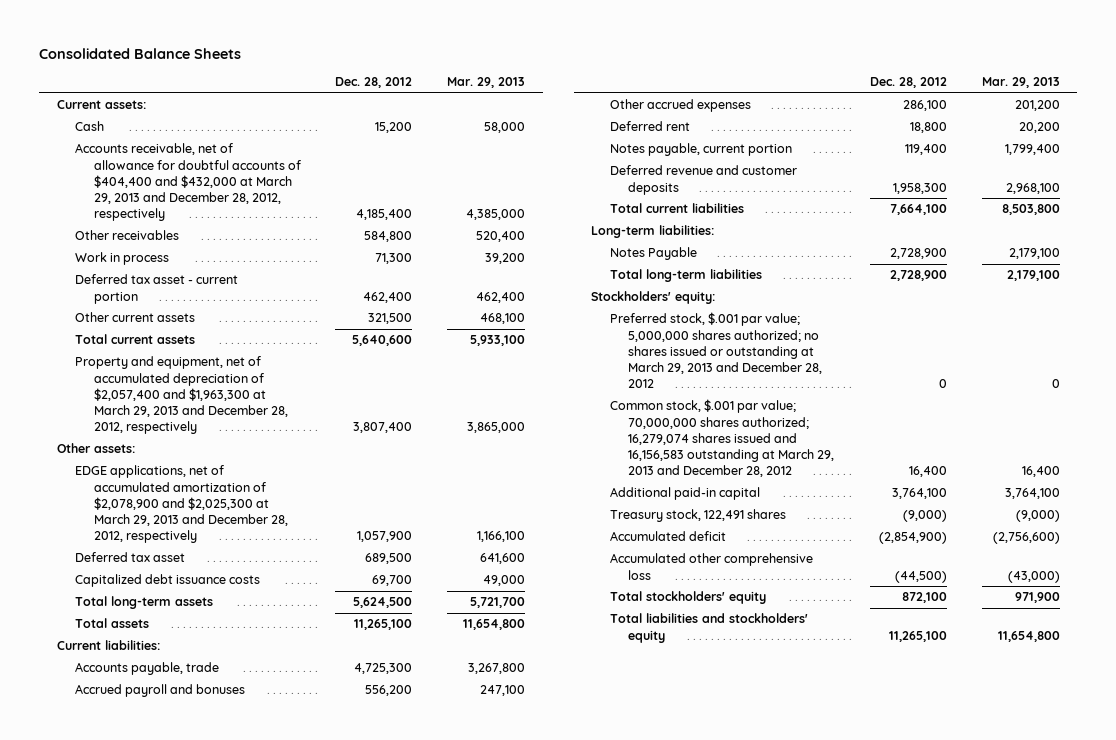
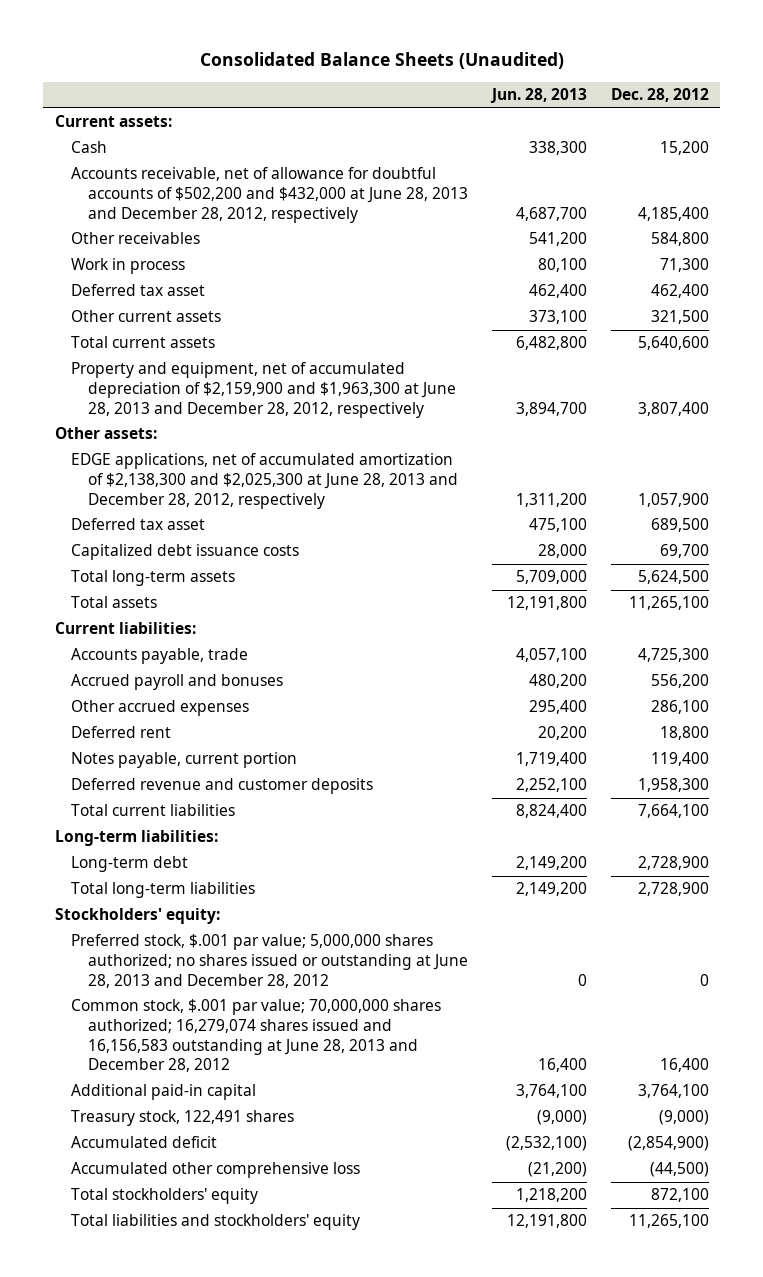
- Consolidated Balance Sheets
+ Consolidated Balance Sheets (Unaudited)
- | Dec. 28, 2012 | Mar. 29, 2013
+ | Jun. 28, 2013 | Dec. 28, 2012
- Accounts receivable, net of allowance for doubtful accounts of $404,400 and $432,000 at March 29, 2013 and December 28, 2012, respectively | 4,185,400 | 4,385,000
+ Accounts receivable, net of allowance for doubtful accounts of $502,200 and $432,000 at June 28, 2013 and December 28, 2012, respectively | 4,687,700 | 4,185,400
- Deferred tax asset - current portion | 462,400 | 462,400
+ Deferred tax asset | 462,400 | 462,400
- Property and equipment, net of accumulated depreciation of $2,057,400 and $1,963,300 at March 29, 2013 and December 28, 2012, respectively | 3,807,400 | 3,865,000
+ Property and equipment, net of accumulated depreciation of $2,159,900 and $1,963,300 at June 28, 2013 and December 28, 2012, respectively | 3,894,700 | 3,807,400
- EDGE applications, net of accumulated amortization of $2,078,900 and $2,025,300 at March 29, 2013 and December 28, 2012, respectively | 1,057,900 | 1,166,100
+ EDGE applications, net of accumulated amortization of $2,138,300 and $2,025,300 at June 28, 2013 and December 28, 2012, respectively | 1,311,200 | 1,057,900
- Notes Payable | 2,728,900 | 2,179,100
+ Long-term debt | 2,149,200 | 2,728,900
- Preferred stock, $.001 par value; 5,000,000 shares authorized; no shares issued or outstanding at March 29, 2013 and December 28, 2012 | 0 | 0
- Common stock, $.001 par value; 70,000,000 shares authorized; 16,279,074 shares issued and 16,156,583 outstanding at March 29, 2013 and December 28, 2012 | 16,400 | 16,400
+ Preferred stock, $.001 par value; 5,000,000 shares authorized; no shares issued or outstanding at June 28, 2013 and December 28, 2012 | 0 | 0
+ Common stock, $.001 par value; 70,000,000 shares authorized; 16,279,074 shares issued and 16,156,583 outstanding at June 28, 2013 and December 28, 2012 | 16,400 | 16,400

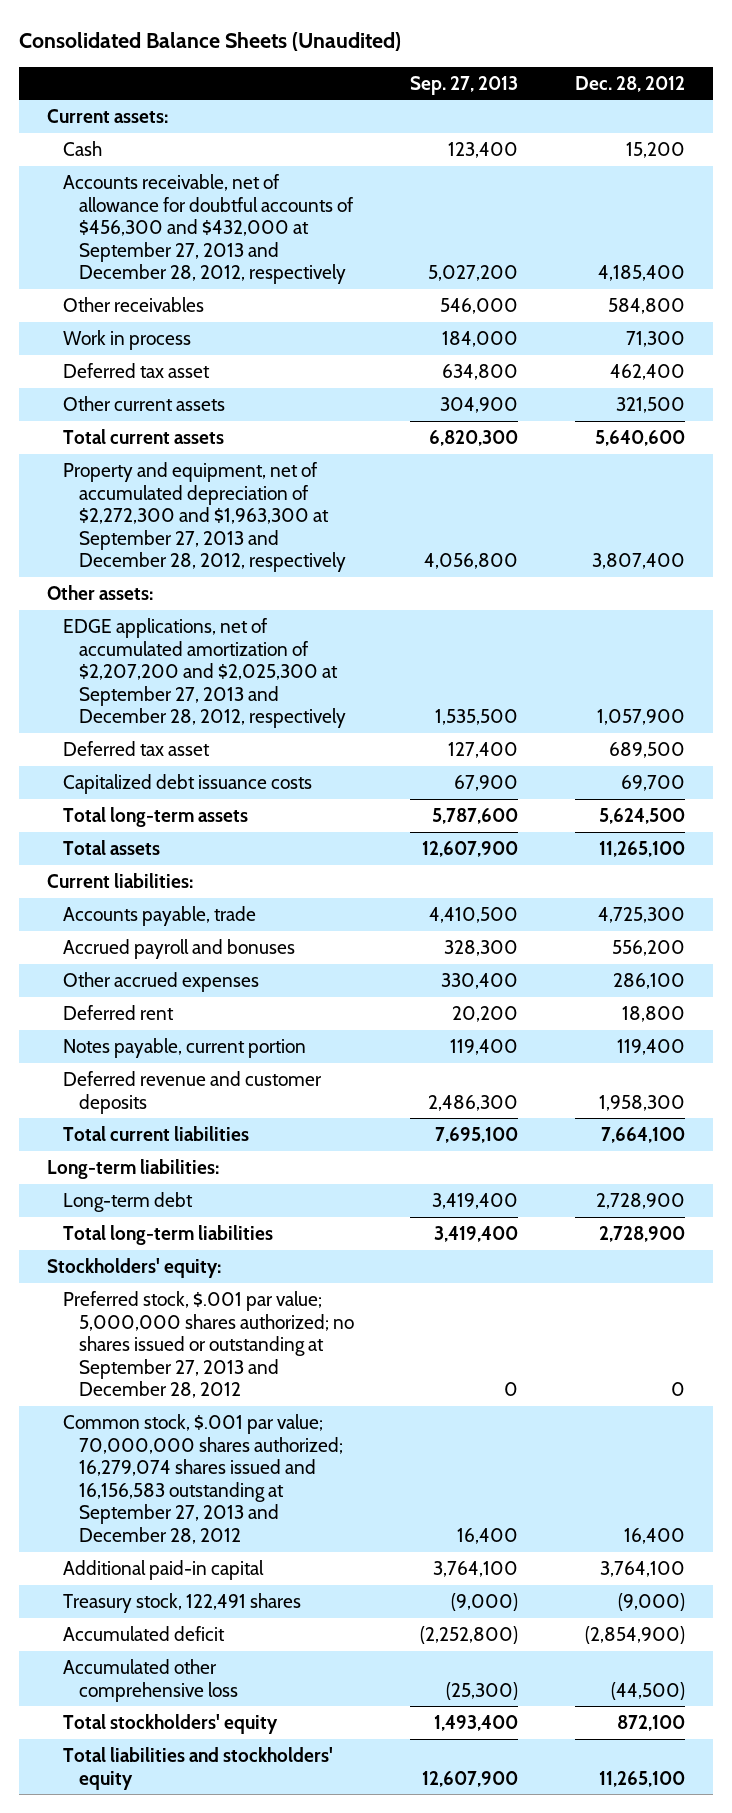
- | Jun. 28, 2013 | Dec. 28, 2012
+ | Sep. 27, 2013 | Dec. 28, 2012
- Accounts receivable, net of allowance for doubtful accounts of $502,200 and $432,000 at June 28, 2013 and December 28, 2012, respectively | 4,687,700 | 4,185,400
+ Accounts receivable, net of allowance for doubtful accounts of $456,300 and $432,000 at September 27, 2013 and December 28, 2012, respectively | 5,027,200 | 4,185,400
- Property and equipment, net of accumulated depreciation of $2,159,900 and $1,963,300 at June 28, 2013 and December 28, 2012, respectively | 3,894,700 | 3,807,400
+ Property and equipment, net of accumulated depreciation of $2,272,300 and $1,963,300 at September 27, 2013 and December 28, 2012, respectively | 4,056,800 | 3,807,400
- EDGE applications, net of accumulated amortization of $2,138,300 and $2,025,300 at June 28, 2013 and December 28, 2012, respectively | 1,311,200 | 1,057,900
+ EDGE applications, net of accumulated amortization of $2,207,200 and $2,025,300 at September 27, 2013 and December 28, 2012, respectively | 1,535,500 | 1,057,900
- Preferred stock, $.001 par value; 5,000,000 shares authorized; no shares issued or outstanding at June 28, 2013 and December 28, 2012 | 0 | 0
- Common stock, $.001 par value; 70,000,000 shares authorized; 16,279,074 shares issued and 16,156,583 outstanding at June 28, 2013 and December 28, 2012 | 16,400 | 16,400
+ Preferred stock, $.001 par value; 5,000,000 shares authorized; no shares issued or outstanding at September 27, 2013 and December 28, 2012 | 0 | 0
+ Common stock, $.001 par value; 70,000,000 shares authorized; 16,279,074 shares issued and 16,156,583 outstanding at September 27, 2013 and December 28, 2012 | 16,400 | 16,400

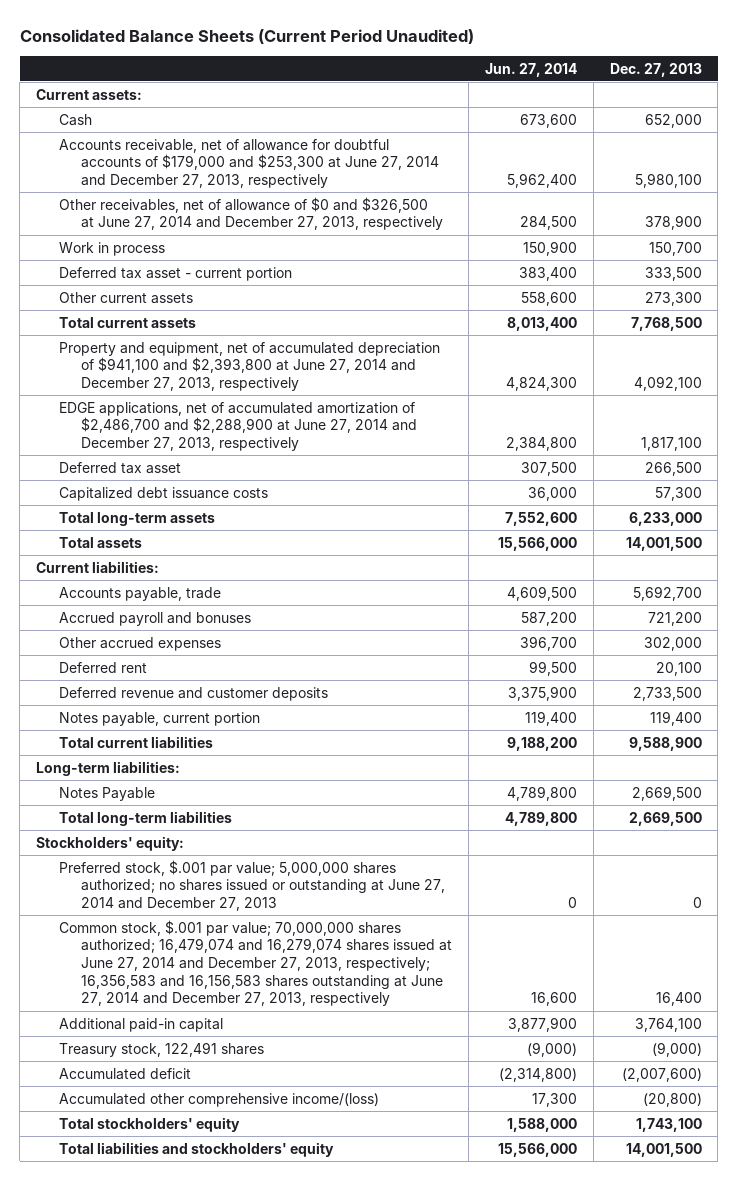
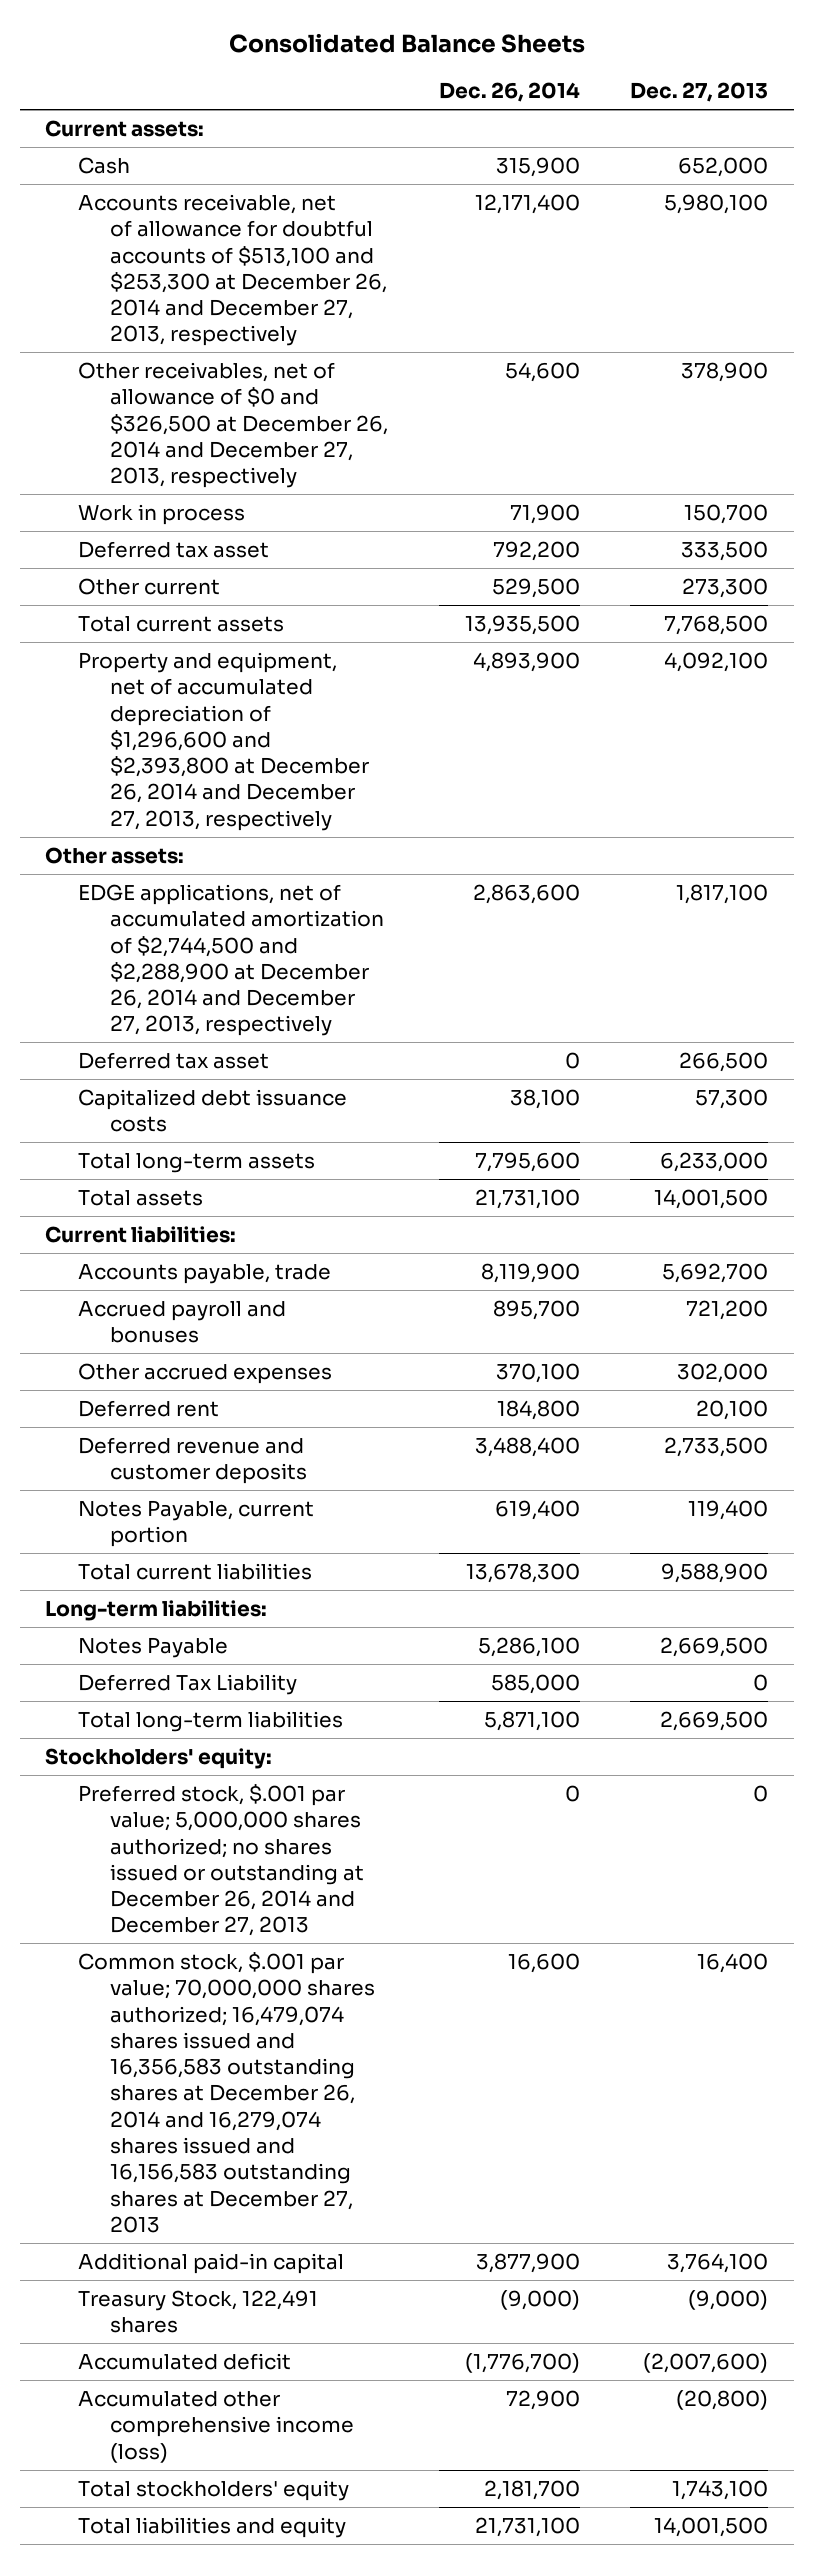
- Consolidated Balance Sheets (Current Period Unaudited)
+ Consolidated Balance Sheets
- | Jun. 27, 2014 | Dec. 27, 2013
+ | Dec. 26, 2014 | Dec. 27, 2013
- Accounts receivable, net of allowance for doubtful accounts of $179,000 and $253,300 at June 27, 2014 and December 27, 2013, respectively | 5,962,400 | 5,980,100
- Other receivables, net of allowance of $0 and $326,500 at June 27, 2014 and December 27, 2013, respectively | 284,500 | 378,900
+ Accounts receivable, net of allowance for doubtful accounts of $513,100 and $253,300 at December 26, 2014 and December 27, 2013, respectively | 12,171,400 | 5,980,100
+ Other receivables, net of allowance of $0 and $326,500 at December 26, 2014 and December 27, 2013, respectively | 54,600 | 378,900
- Deferred tax asset - current portion | 383,400 | 333,500
- Other current assets | 558,600 | 273,300
+ Deferred tax asset | 792,200 | 333,500
+ Other current | 529,500 | 273,300
- Property and equipment, net of accumulated depreciation of $941,100 and $2,393,800 at June 27, 2014 and December 27, 2013, respectively | 4,824,300 | 4,092,100
- EDGE applications, net of accumulated amortization of $2,486,700 and $2,288,900 at June 27, 2014 and December 27, 2013, respectively | 2,384,800 | 1,817,100
+ Property and equipment, net of accumulated depreciation of $1,296,600 and $2,393,800 at December 26, 2014 and December 27, 2013, respectively | 4,893,900 | 4,092,100
+ Other assets:
+ EDGE applications, net of accumulated amortization of $2,744,500 and $2,288,900 at December 26, 2014 and December 27, 2013, respectively | 2,863,600 | 1,817,100
- Notes payable, current portion | 119,400 | 119,400
+ Notes Payable, current portion | 619,400 | 119,400
+ Deferred Tax Liability | 585,000 | 0
- Preferred stock, $.001 par value; 5,000,000 shares authorized; no shares issued or outstanding at June 27, 2014 and December 27, 2013 | 0 | 0
- Common stock, $.001 par value; 70,000,000 shares authorized; 16,479,074 and 16,279,074 shares issued at June 27, 2014 and December 27, 2013, respectively; 16,356,583 and 16,156,583 shares outstanding at June 27, 2014 and December 27, 2013, respectively | 16,600 | 16,400
+ Preferred stock, $.001 par value; 5,000,000 shares authorized; no shares issued or outstanding at December 26, 2014 and December 27, 2013 | 0 | 0
+ Common stock, $.001 par value; 70,000,000 shares authorized; 16,479,074 shares issued and 16,356,583 outstanding shares at December 26, 2014 and 16,279,074 shares issued and 16,156,583 outstanding shares at December 27, 2013 | 16,600 | 16,400
- Treasury stock, 122,491 shares | (9,000) | (9,000)
+ Treasury Stock, 122,491 shares | (9,000) | (9,000)
- Accumulated other comprehensive income/(loss) | 17,300 | (20,800)
+ Accumulated other comprehensive income (loss) | 72,900 | (20,800)
- Total liabilities and stockholders' equity | 15,566,000 | 14,001,500
+ Total liabilities and equity | 21,731,100 | 14,001,500

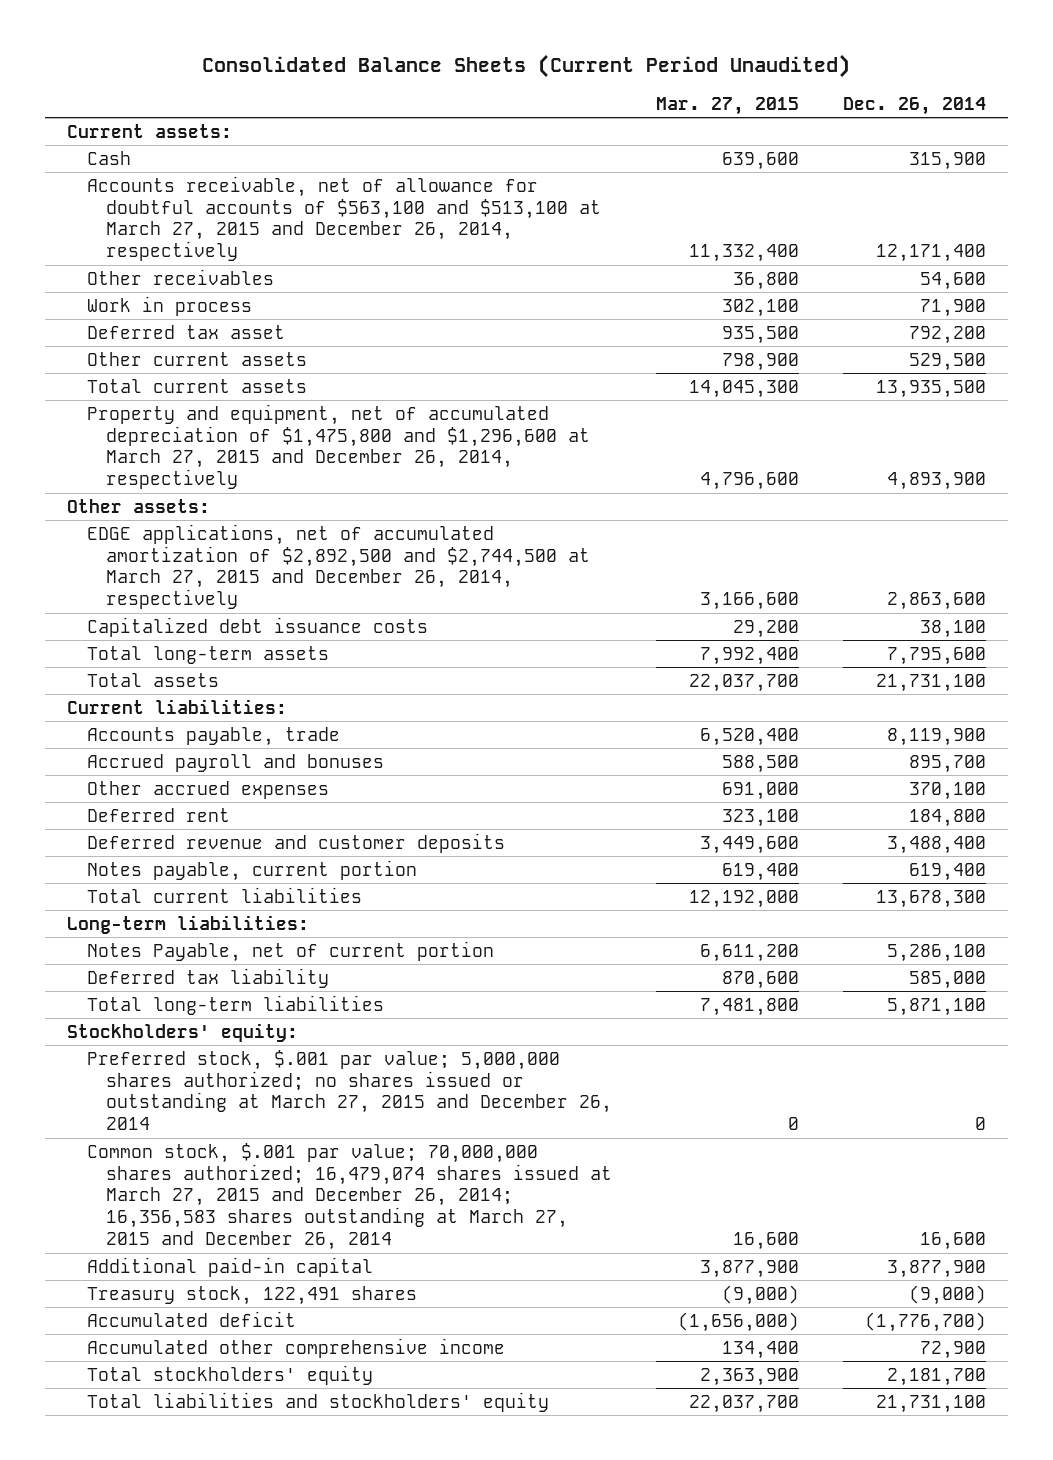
- Consolidated Balance Sheets
+ Consolidated Balance Sheets (Current Period Unaudited)
- | Dec. 26, 2014 | Dec. 27, 2013
+ | Mar. 27, 2015 | Dec. 26, 2014
- Accounts receivable, net of allowance for doubtful accounts of $513,100 and $253,300 at December 26, 2014 and December 27, 2013, respectively | 12,171,400 | 5,980,100
- Other receivables, net of allowance of $0 and $326,500 at December 26, 2014 and December 27, 2013, respectively | 54,600 | 378,900
+ Accounts receivable, net of allowance for doubtful accounts of $563,100 and $513,100 at March 27, 2015 and December 26, 2014, respectively | 11,332,400 | 12,171,400
+ Other receivables | 36,800 | 54,600
- Other current | 529,500 | 273,300
+ Other current assets | 798,900 | 529,500
- Property and equipment, net of accumulated depreciation of $1,296,600 and $2,393,800 at December 26, 2014 and December 27, 2013, respectively | 4,893,900 | 4,092,100
+ Property and equipment, net of accumulated depreciation of $1,475,800 and $1,296,600 at March 27, 2015 and December 26, 2014, respectively | 4,796,600 | 4,893,900
- EDGE applications, net of accumulated amortization of $2,744,500 and $2,288,900 at December 26, 2014 and December 27, 2013, respectively | 2,863,600 | 1,817,100
- Deferred tax asset | 0 | 266,500
+ EDGE applications, net of accumulated amortization of $2,892,500 and $2,744,500 at March 27, 2015 and December 26, 2014, respectively | 3,166,600 | 2,863,600
- Notes Payable, current portion | 619,400 | 119,400
+ Notes payable, current portion | 619,400 | 619,400
- Notes Payable | 5,286,100 | 2,669,500
- Deferred Tax Liability | 585,000 | 0
+ Notes Payable, net of current portion | 6,611,200 | 5,286,100
+ Deferred tax liability | 870,600 | 585,000
- Preferred stock, $.001 par value; 5,000,000 shares authorized; no shares issued or outstanding at December 26, 2014 and December 27, 2013 | 0 | 0
- Common stock, $.001 par value; 70,000,000 shares authorized; 16,479,074 shares issued and 16,356,583 outstanding shares at December 26, 2014 and 16,279,074 shares issued and 16,156,583 outstanding shares at December 27, 2013 | 16,600 | 16,400
+ Preferred stock, $.001 par value; 5,000,000 shares authorized; no shares issued or outstanding at March 27, 2015 and December 26, 2014 | 0 | 0
+ Common stock, $.001 par value; 70,000,000 shares authorized; 16,479,074 shares issued at March 27, 2015 and December 26, 2014; 16,356,583 shares outstanding at March 27, 2015 and December 26, 2014 | 16,600 | 16,600
- Treasury Stock, 122,491 shares | (9,000) | (9,000)
+ Treasury stock, 122,491 shares | (9,000) | (9,000)
- Accumulated other comprehensive income (loss) | 72,900 | (20,800)
+ Accumulated other comprehensive income | 134,400 | 72,900
- Total liabilities and equity | 21,731,100 | 14,001,500
+ Total liabilities and stockholders' equity | 22,037,700 | 21,731,100

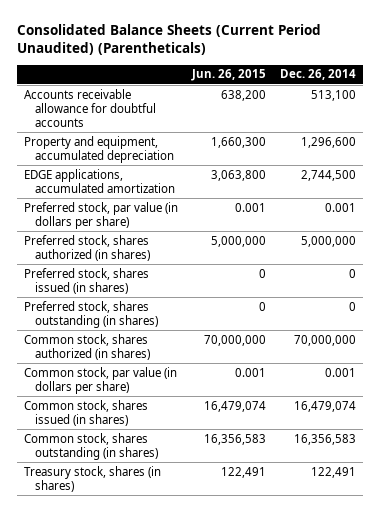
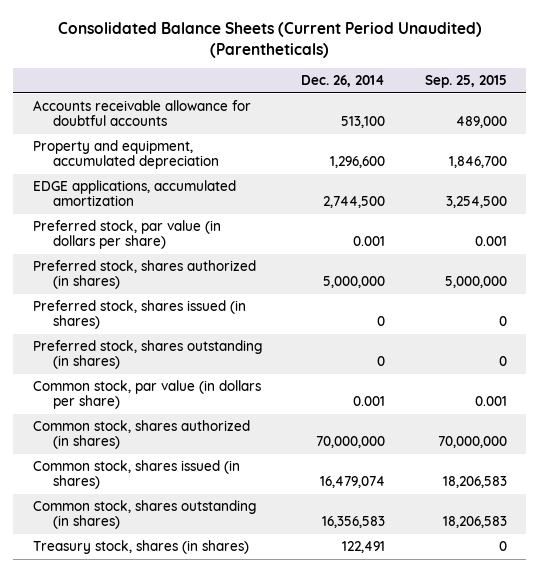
- | Jun. 26, 2015 | Dec. 26, 2014
+ | Dec. 26, 2014 | Sep. 25, 2015
moved down: Common stock, shares authorized (in shares) | 70,000,000 | 70,000,000

